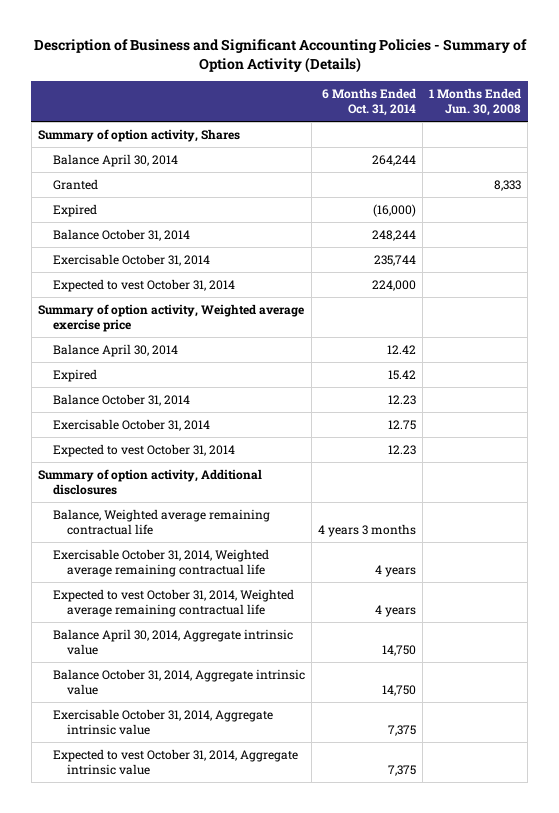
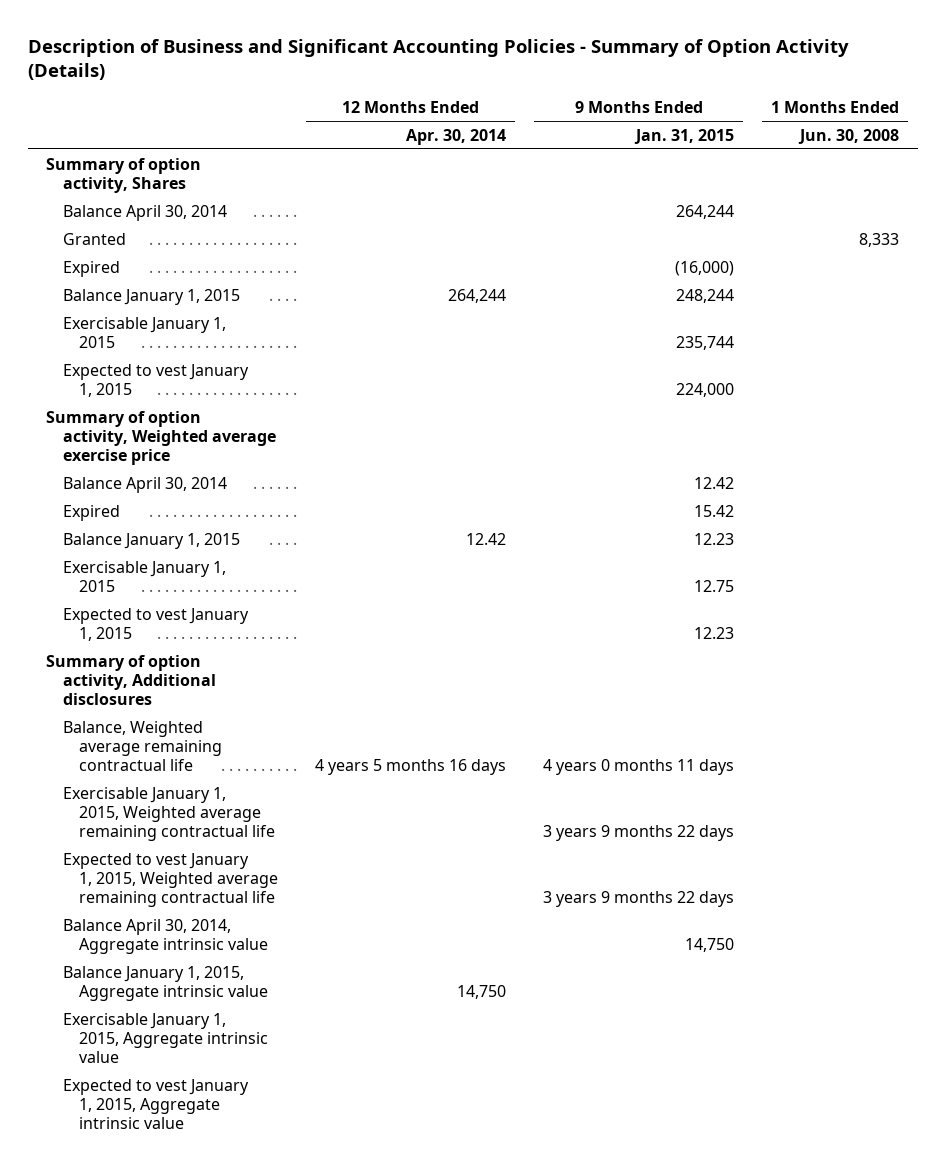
- | 6 Months Ended Oct. 31, 2014 | 1 Months Ended Jun. 30, 2008
+ | 12 Months Ended Apr. 30, 2014 | 9 Months Ended Jan. 31, 2015 | 1 Months Ended Jun. 30, 2008
- Balance October 31, 2014 | 248,244 |
- Exercisable October 31, 2014 | 235,744 |
- Expected to vest October 31, 2014 | 224,000 |
+ Balance January 1, 2015 | 264,244 | 248,244 |
+ Exercisable January 1, 2015 | | 235,744 |
+ Expected to vest January 1, 2015 | | 224,000 |
- Balance October 31, 2014 | 12.23 |
- Exercisable October 31, 2014 | 12.75 |
- Expected to vest October 31, 2014 | 12.23 |
+ Balance January 1, 2015 | 12.42 | 12.23 |
+ Exercisable January 1, 2015 | | 12.75 |
+ Expected to vest January 1, 2015 | | 12.23 |
- Exercisable October 31, 2014, Weighted average remaining contractual life | 4 years |
- Expected to vest October 31, 2014, Weighted average remaining contractual life | 4 years |
+ Exercisable January 1, 2015, Weighted average remaining contractual life | | 3 years 9 months 22 days |
+ Expected to vest January 1, 2015, Weighted average remaining contractual life | | 3 years 9 months 22 days |
- Balance October 31, 2014, Aggregate intrinsic value | 14,750 |
- Exercisable October 31, 2014, Aggregate intrinsic value | 7,375 |
- Expected to vest October 31, 2014, Aggregate intrinsic value | 7,375 |
+ Balance January 1, 2015, Aggregate intrinsic value | 14,750 | |
+ Exercisable January 1, 2015, Aggregate intrinsic value
+ Expected to vest January 1, 2015, Aggregate intrinsic value

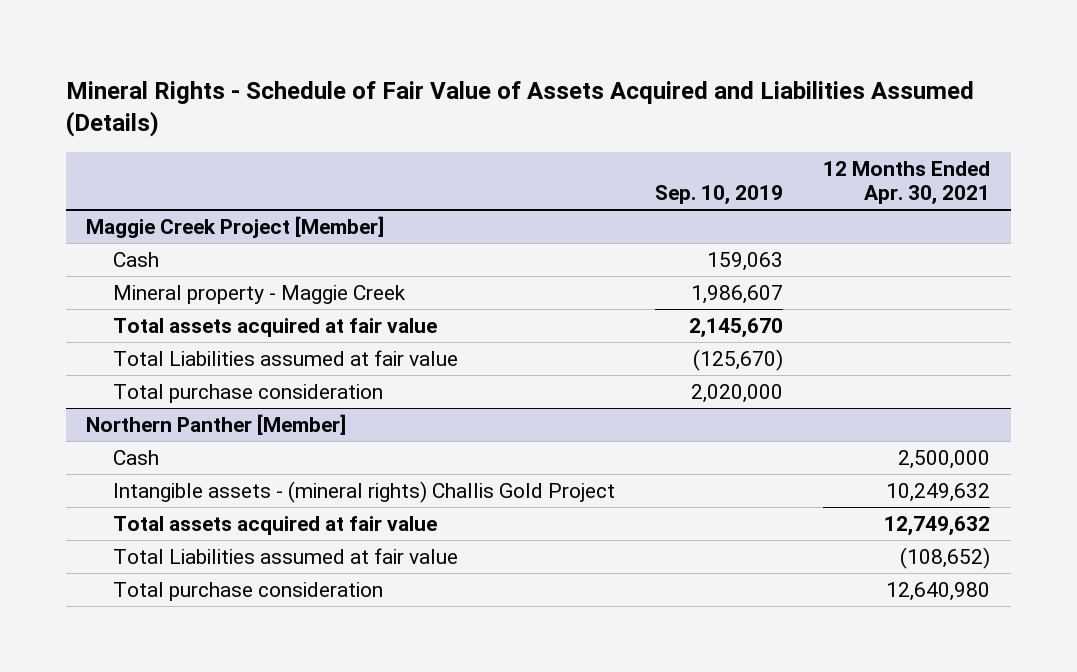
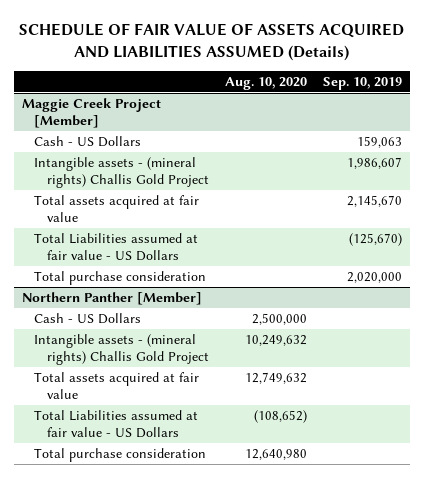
- Mineral Rights - Schedule of Fair Value of Assets Acquired and Liabilities Assumed (Details)
+ SCHEDULE OF FAIR VALUE OF ASSETS ACQUIRED AND LIABILITIES ASSUMED (Details)
- | Sep. 10, 2019 | 12 Months Ended Apr. 30, 2021
+ | Aug. 10, 2020 | Sep. 10, 2019
@ Maggie Creek Project [Member]
- Cash | 159,063 |
- Mineral property - Maggie Creek | 1,986,607 |
+ Cash - US Dollars | | 159,063
+ Intangible assets - (mineral rights) Challis Gold Project | | 1,986,607
- Total Liabilities assumed at fair value | (125,670) |
+ Total Liabilities assumed at fair value - US Dollars | | (125,670)
@ Northern Panther [Member]
- Cash | | 2,500,000
+ Cash - US Dollars | 2,500,000 |
- Total Liabilities assumed at fair value | | (108,652)
+ Total Liabilities assumed at fair value - US Dollars | (108,652) |

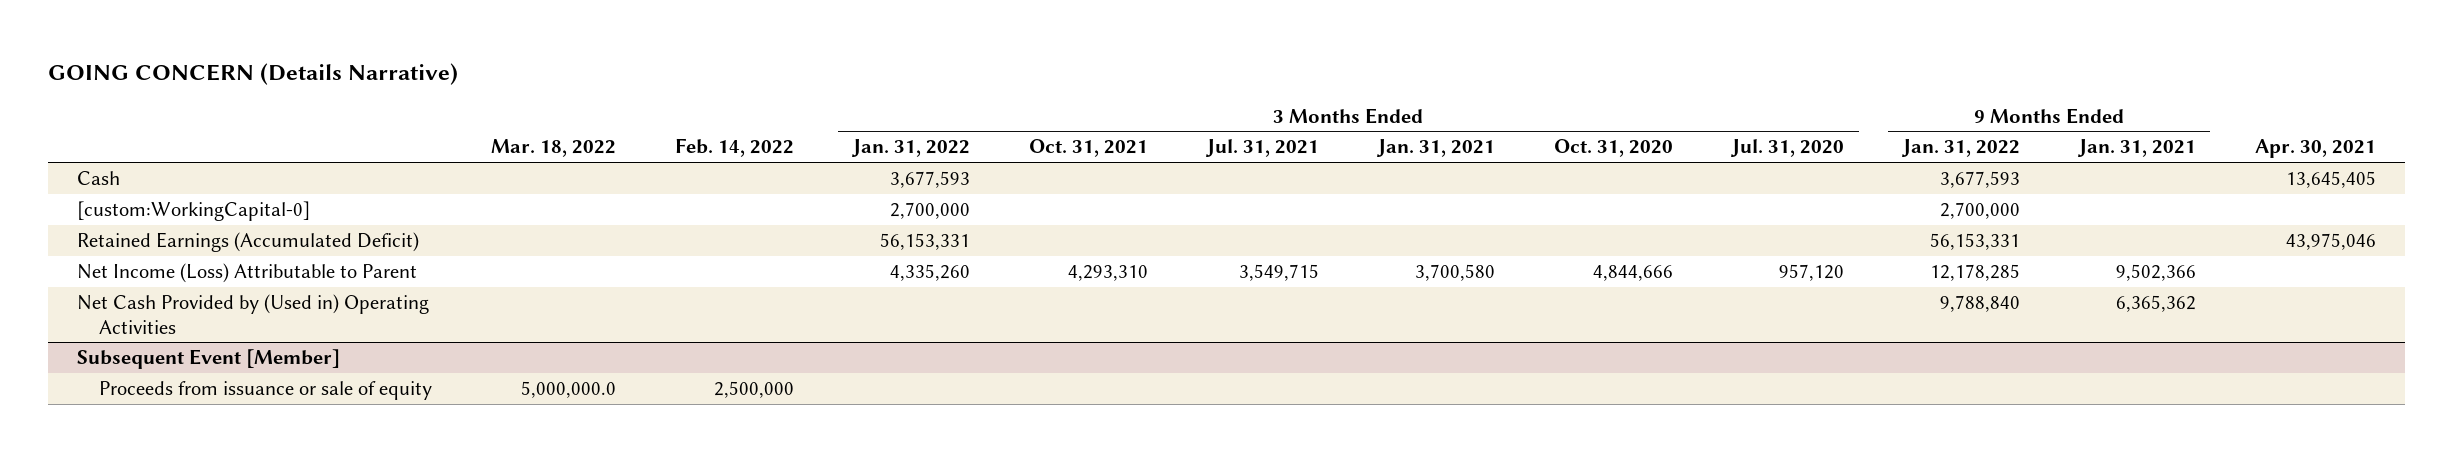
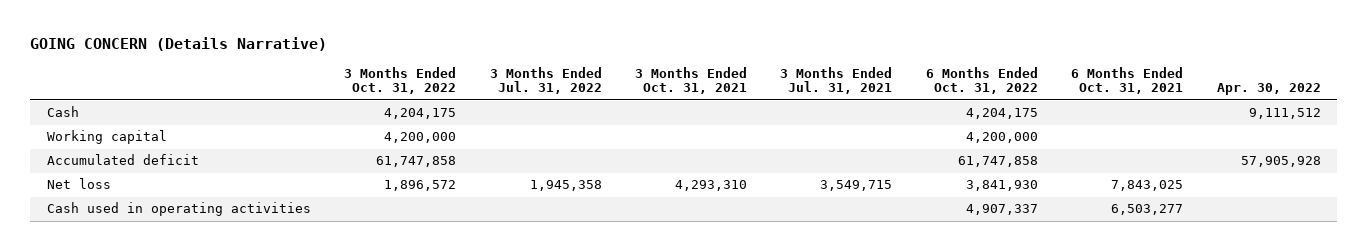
- | Mar. 18, 2022 | Feb. 14, 2022 | 3 Months Ended Jan. 31, 2022 | 3 Months Ended Oct. 31, 2021 | 3 Months Ended Jul. 31, 2021 | 3 Months Ended Jan. 31, 2021 | 3 Months Ended Oct. 31, 2020 | 3 Months Ended Jul. 31, 2020 | 9 Months Ended Jan. 31, 2022 | 9 Months Ended Jan. 31, 2021 | Apr. 30, 2021
+ | 3 Months Ended Oct. 31, 2022 | 3 Months Ended Jul. 31, 2022 | 3 Months Ended Oct. 31, 2021 | 3 Months Ended Jul. 31, 2021 | 6 Months Ended Oct. 31, 2022 | 6 Months Ended Oct. 31, 2021 | Apr. 30, 2022
- [custom:WorkingCapital-0] | | | 2,700,000 | | | | | | 2,700,000 | |
- Retained Earnings (Accumulated Deficit) | | | 56,153,331 | | | | | | 56,153,331 | | 43,975,046
- Net Income (Loss) Attributable to Parent | | | 4,335,260 | 4,293,310 | 3,549,715 | 3,700,580 | 4,844,666 | 957,120 | 12,178,285 | 9,502,366 |
- Net Cash Provided by (Used in) Operating Activities | | | | | | | | | 9,788,840 | 6,365,362 |
- Subsequent Event [Member]
- Proceeds from issuance or sale of equity | 5,000,000.0 | 2,500,000 | | | | | | | | |
+ Working capital | 4,200,000 | | | | 4,200,000 | |
+ Accumulated deficit | 61,747,858 | | | | 61,747,858 | | 57,905,928
+ Net loss | 1,896,572 | 1,945,358 | 4,293,310 | 3,549,715 | 3,841,930 | 7,843,025 |
+ Cash used in operating activities | | | | | 4,907,337 | 6,503,277 |

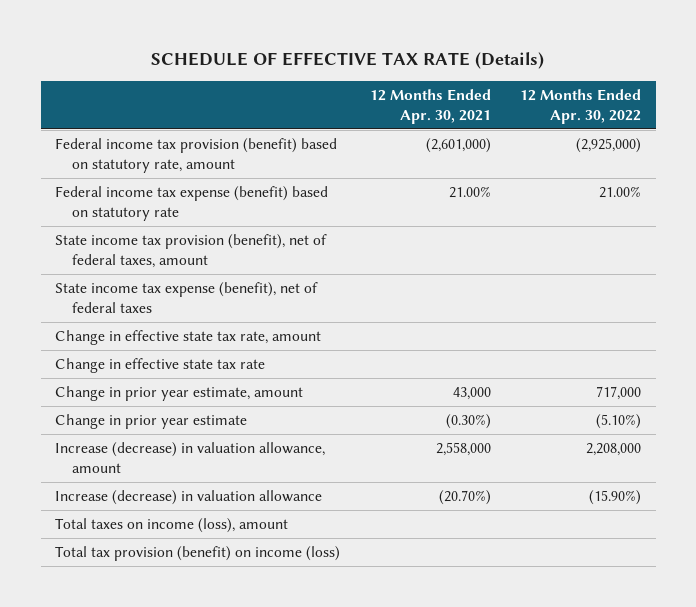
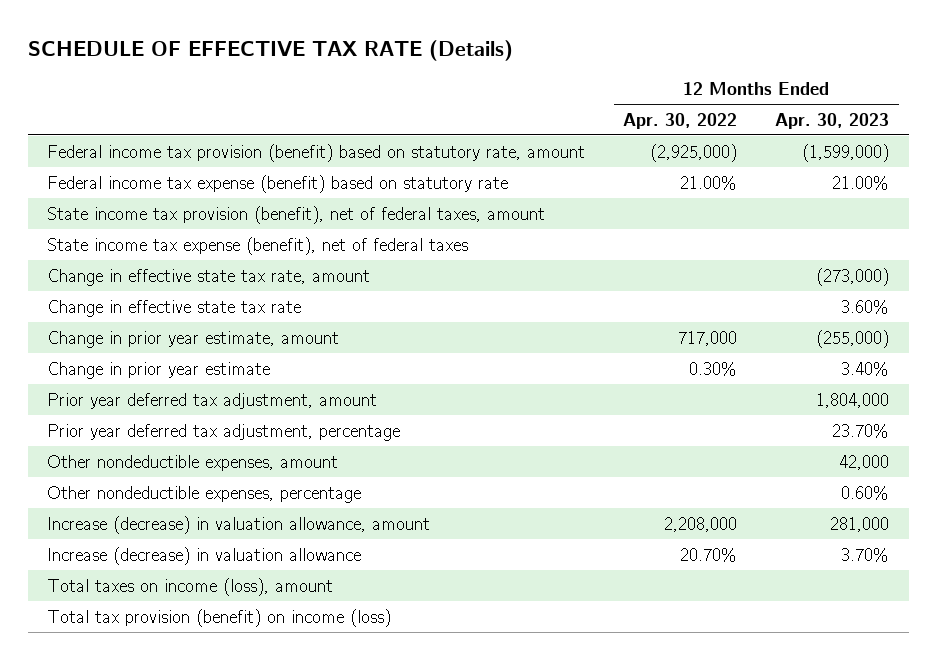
- | 12 Months Ended Apr. 30, 2021 | 12 Months Ended Apr. 30, 2022
+ | 12 Months Ended Apr. 30, 2022 | 12 Months Ended Apr. 30, 2023
- Change in prior year estimate | (0.30%) | (5.10%)
+ Change in prior year estimate | 0.30% | 3.40%
+ Prior year deferred tax adjustment, amount | | 1,804,000
+ Prior year deferred tax adjustment, percentage | | 23.70%
+ Other nondeductible expenses, amount | | 42,000
+ Other nondeductible expenses, percentage | | 0.60%
- Increase (decrease) in valuation allowance | (20.70%) | (15.90%)
+ Increase (decrease) in valuation allowance | 20.70% | 3.70%

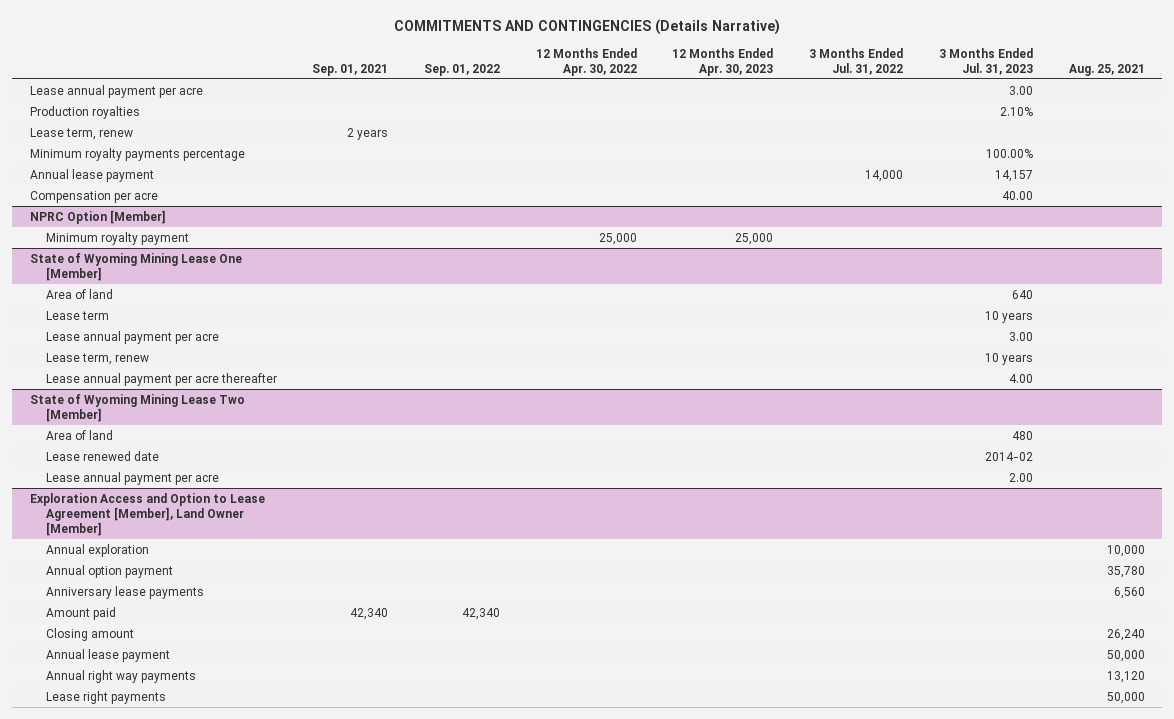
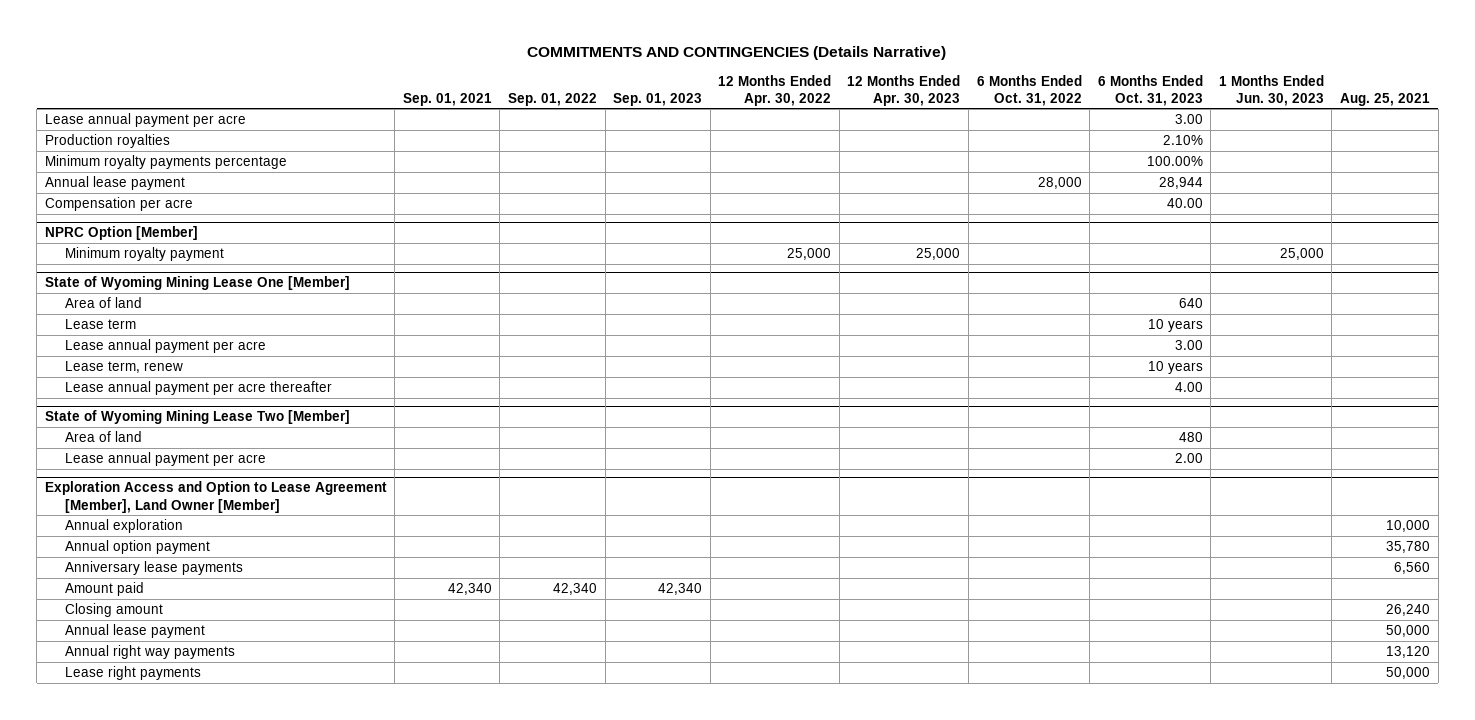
- | Sep. 01, 2021 | Sep. 01, 2022 | 12 Months Ended Apr. 30, 2022 | 12 Months Ended Apr. 30, 2023 | 3 Months Ended Jul. 31, 2022 | 3 Months Ended Jul. 31, 2023 | Aug. 25, 2021
+ | Sep. 01, 2021 | Sep. 01, 2022 | Sep. 01, 2023 | 12 Months Ended Apr. 30, 2022 | 12 Months Ended Apr. 30, 2023 | 6 Months Ended Oct. 31, 2022 | 6 Months Ended Oct. 31, 2023 | 1 Months Ended Jun. 30, 2023 | Aug. 25, 2021
- Lease term, renew | 2 years | | | | | |
@ State of Wyoming Mining Lease Two [Member]
- Lease renewed date | | | | | | 2014-02 |

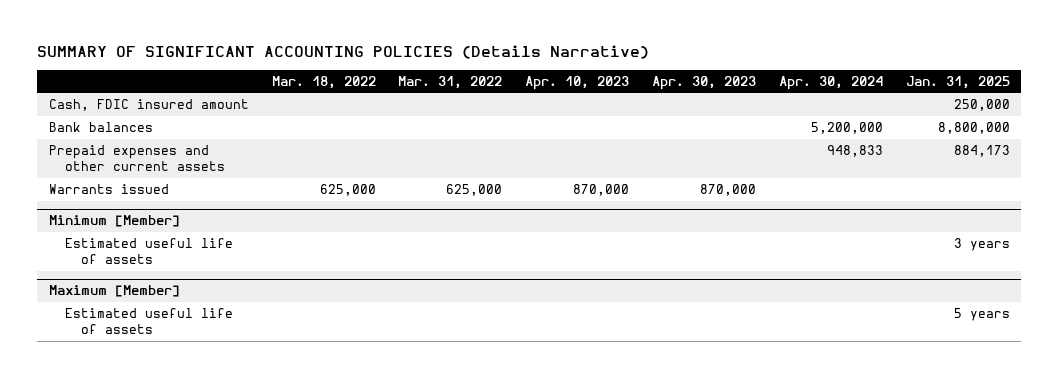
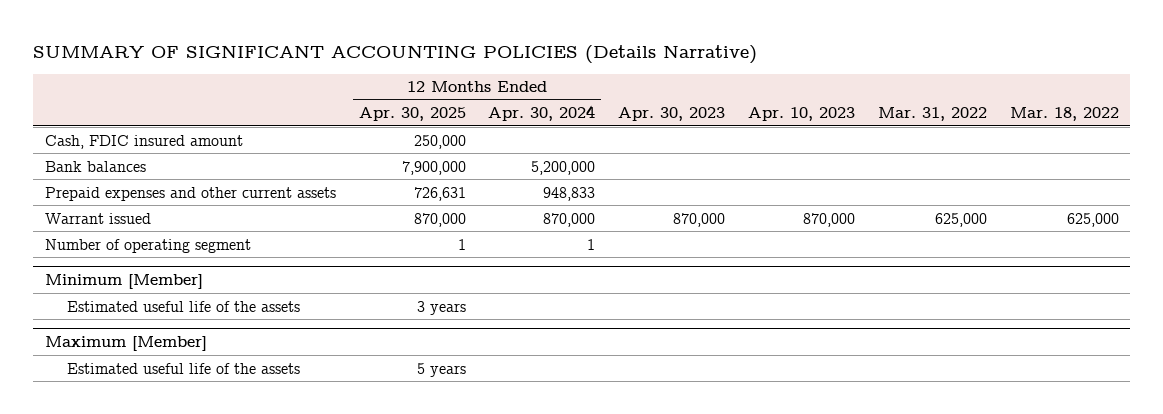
- | Mar. 18, 2022 | Mar. 31, 2022 | Apr. 10, 2023 | Apr. 30, 2023 | Apr. 30, 2024 | Jan. 31, 2025
+ | 12 Months Ended Apr. 30, 2025 | 12 Months Ended Apr. 30, 2024 | Apr. 30, 2023 | Apr. 10, 2023 | Mar. 31, 2022 | Mar. 18, 2022
- Warrants issued | 625,000 | 625,000 | 870,000 | 870,000 | |
+ Warrant issued | 870,000 | 870,000 | 870,000 | 870,000 | 625,000 | 625,000
+ Number of operating segment | 1 | 1 | | | |
@ Minimum [Member]
- Estimated useful life of assets | | | | | | 3 years
+ Estimated useful life of the assets | 3 years | | | | |
@ Maximum [Member]
- Estimated useful life of assets | | | | | | 5 years
+ Estimated useful life of the assets | 5 years | | | | |

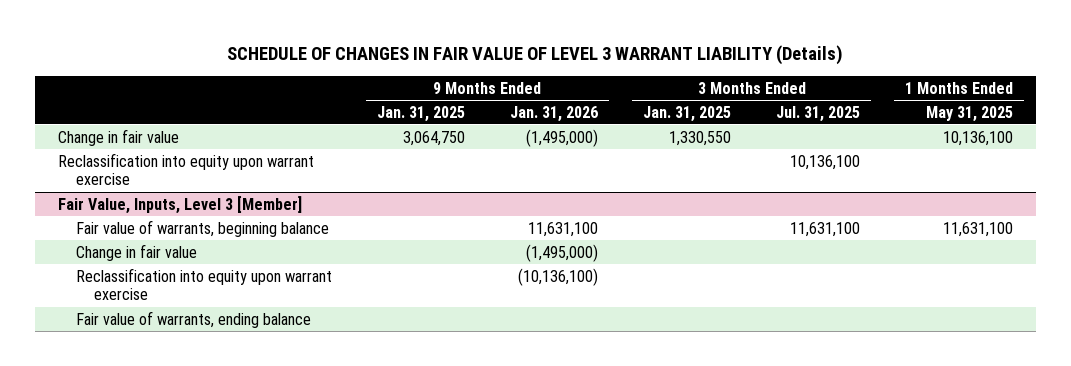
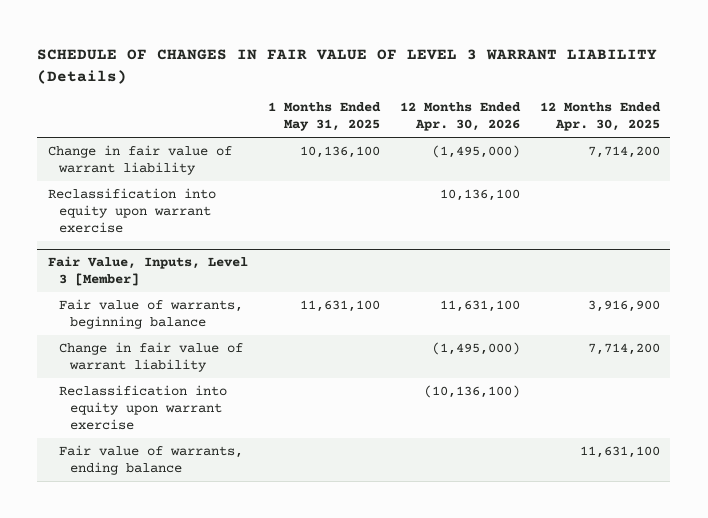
- | 9 Months Ended Jan. 31, 2025 | 9 Months Ended Jan. 31, 2026 | 3 Months Ended Jan. 31, 2025 | 3 Months Ended Jul. 31, 2025 | 1 Months Ended May 31, 2025
+ | 1 Months Ended May 31, 2025 | 12 Months Ended Apr. 30, 2026 | 12 Months Ended Apr. 30, 2025
- Change in fair value | 3,064,750 | (1,495,000) | 1,330,550 | | 10,136,100
+ Change in fair value of warrant liability | 10,136,100 | (1,495,000) | 7,714,200
@ Fair Value, Inputs, Level 3 [Member]
- Change in fair value | | (1,495,000) | | |
+ Change in fair value of warrant liability | | (1,495,000) | 7,714,200

